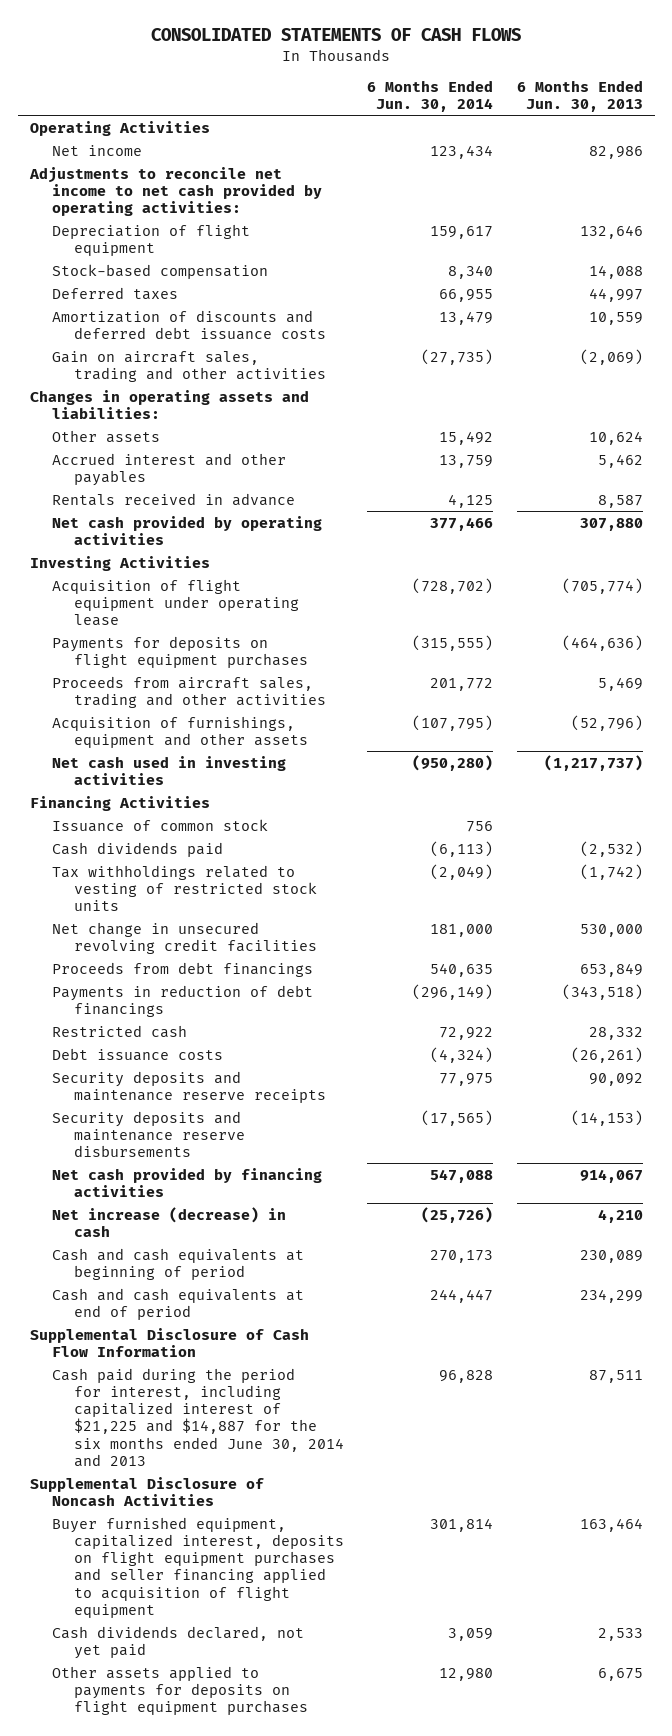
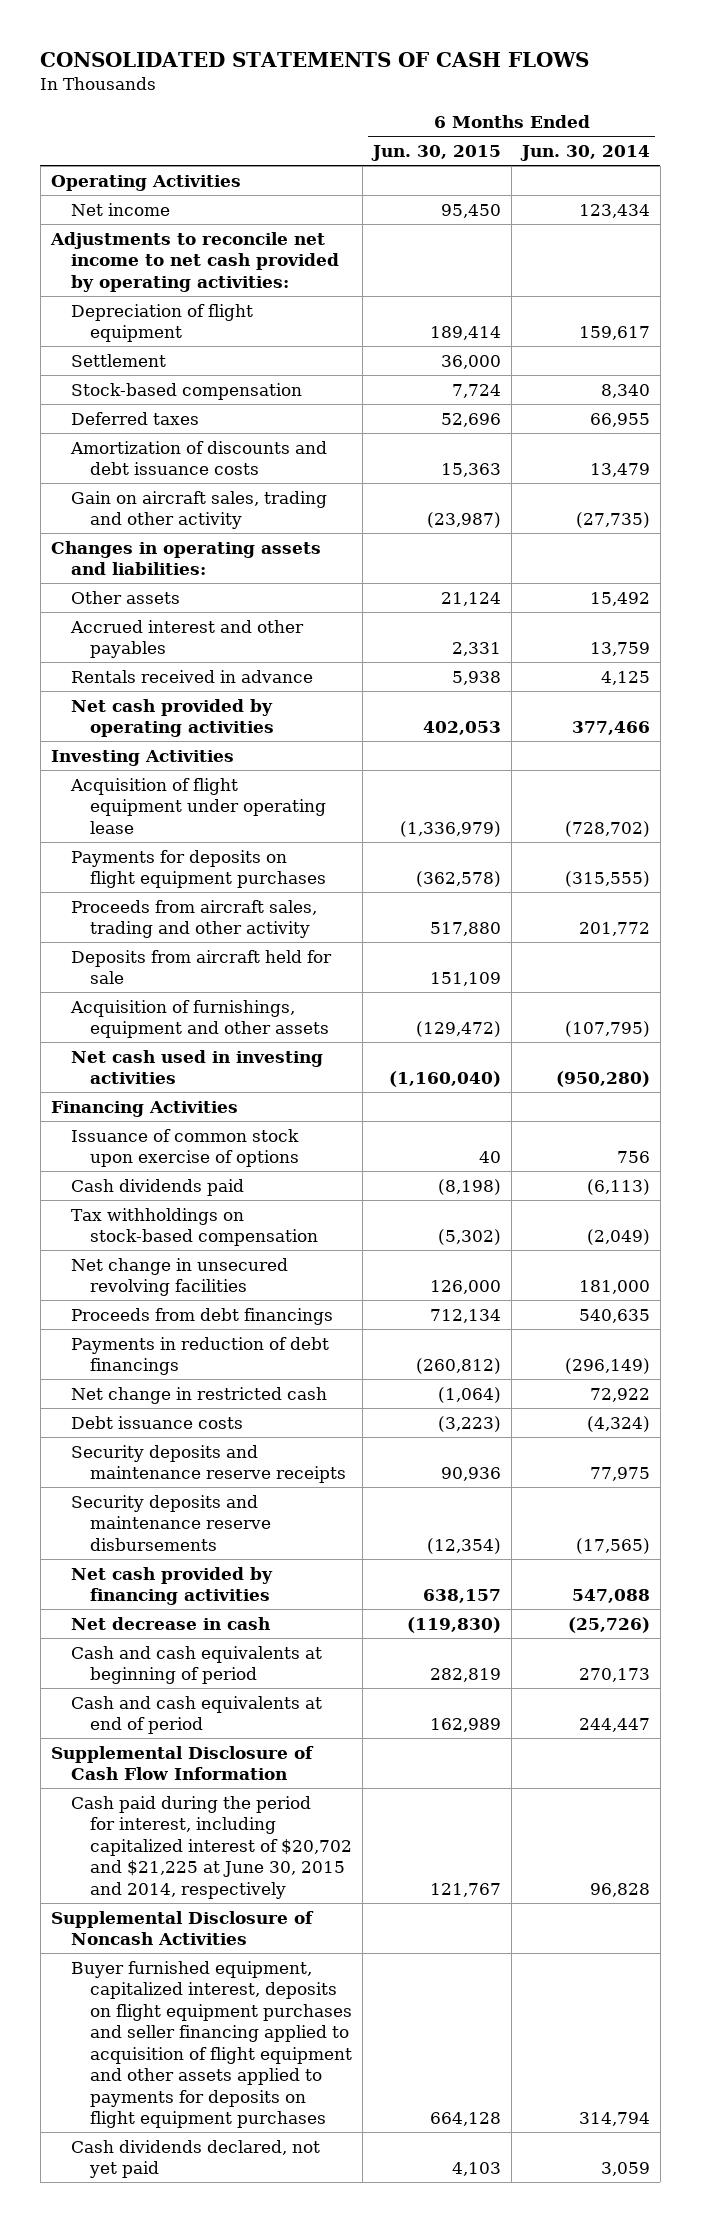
- | 6 Months Ended Jun. 30, 2014 | 6 Months Ended Jun. 30, 2013
+ | 6 Months Ended Jun. 30, 2015 | 6 Months Ended Jun. 30, 2014
+ Settlement | 36,000 |
- Amortization of discounts and deferred debt issuance costs | 13,479 | 10,559
- Gain on aircraft sales, trading and other activities | (27,735) | (2,069)
+ Amortization of discounts and debt issuance costs | 15,363 | 13,479
+ Gain on aircraft sales, trading and other activity | (23,987) | (27,735)
- Proceeds from aircraft sales, trading and other activities | 201,772 | 5,469
+ Proceeds from aircraft sales, trading and other activity | 517,880 | 201,772
+ Deposits from aircraft held for sale | 151,109 |
- Issuance of common stock | 756 |
+ Issuance of common stock upon exercise of options | 40 | 756
- Tax withholdings related to vesting of restricted stock units | (2,049) | (1,742)
- Net change in unsecured revolving credit facilities | 181,000 | 530,000
+ Tax withholdings on stock-based compensation | (5,302) | (2,049)
+ Net change in unsecured revolving facilities | 126,000 | 181,000
- Restricted cash | 72,922 | 28,332
+ Net change in restricted cash | (1,064) | 72,922
- Net increase (decrease) in cash | (25,726) | 4,210
+ Net decrease in cash | (119,830) | (25,726)
- Cash paid during the period for interest, including capitalized interest of $21,225 and $14,887 for the six months ended June 30, 2014 and 2013 | 96,828 | 87,511
+ Cash paid during the period for interest, including capitalized interest of $20,702 and $21,225 at June 30, 2015 and 2014, respectively | 121,767 | 96,828
- Buyer furnished equipment, capitalized interest, deposits on flight equipment purchases and seller financing applied to acquisition of flight equipment | 301,814 | 163,464
+ Buyer furnished equipment, capitalized interest, deposits on flight equipment purchases and seller financing applied to acquisition of flight equipment and other assets applied to payments for deposits on flight equipment purchases | 664,128 | 314,794
- Other assets applied to payments for deposits on flight equipment purchases | 12,980 | 6,675

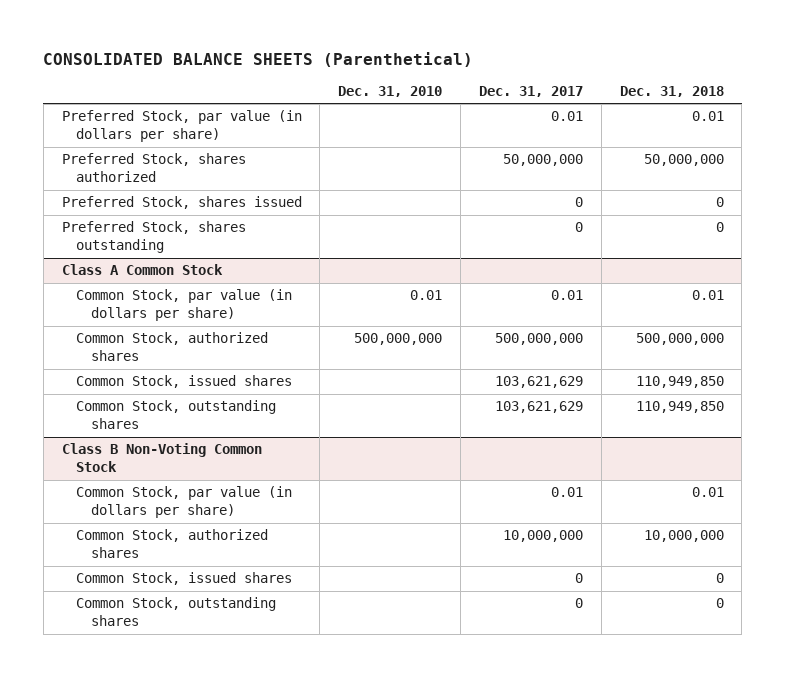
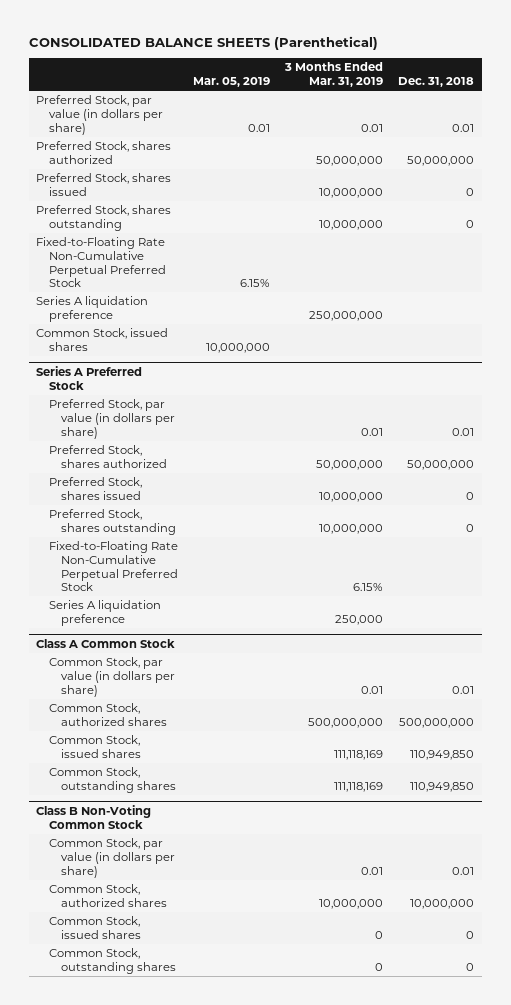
- | Dec. 31, 2010 | Dec. 31, 2017 | Dec. 31, 2018
+ | Mar. 05, 2019 | 3 Months Ended Mar. 31, 2019 | Dec. 31, 2018
+ Fixed-to-Floating Rate Non-Cumulative Perpetual Preferred Stock | 6.15% | |
+ Series A liquidation preference | | 250,000,000 |
+ Common Stock, issued shares | 10,000,000 | |
+ Series A Preferred Stock
+ Preferred Stock, par value (in dollars per share) | | 0.01 | 0.01
+ Preferred Stock, shares authorized | | 50,000,000 | 50,000,000
+ Preferred Stock, shares issued | | 10,000,000 | 0
+ Preferred Stock, shares outstanding | | 10,000,000 | 0
+ Fixed-to-Floating Rate Non-Cumulative Perpetual Preferred Stock | | 6.15% |
+ Series A liquidation preference | | 250,000 |

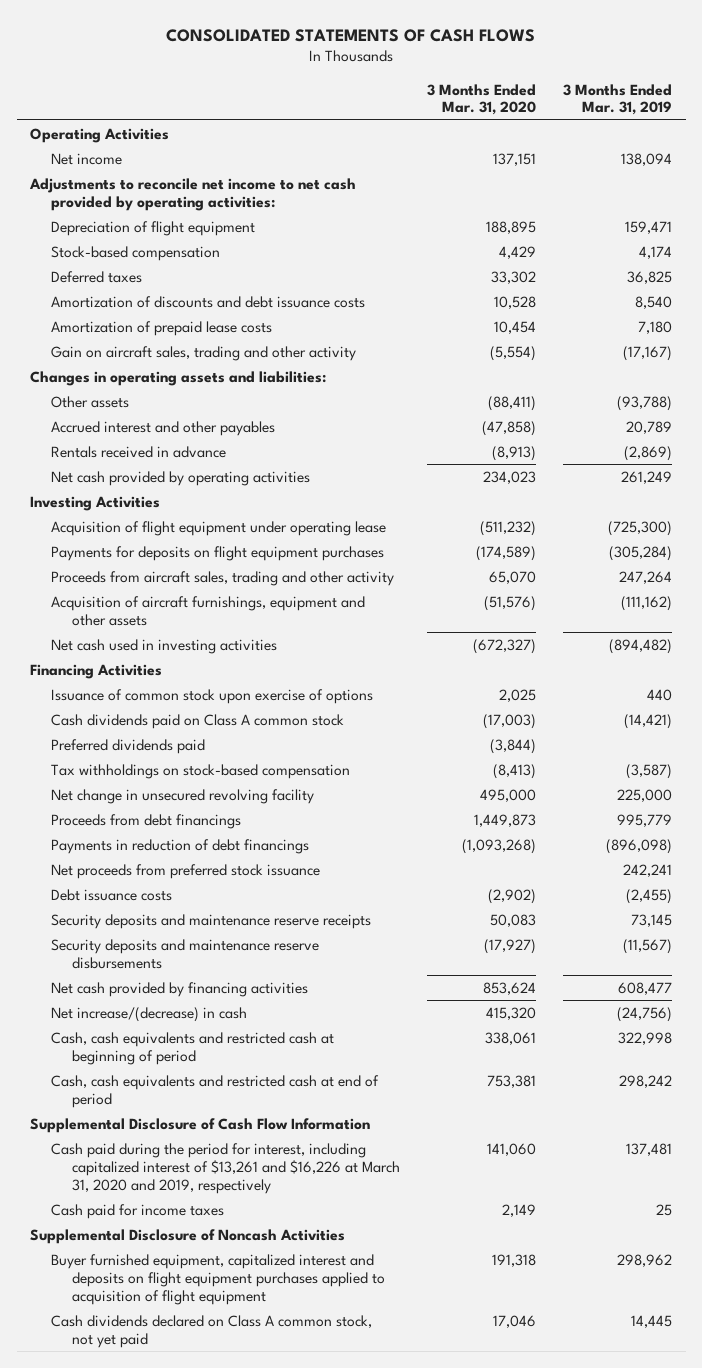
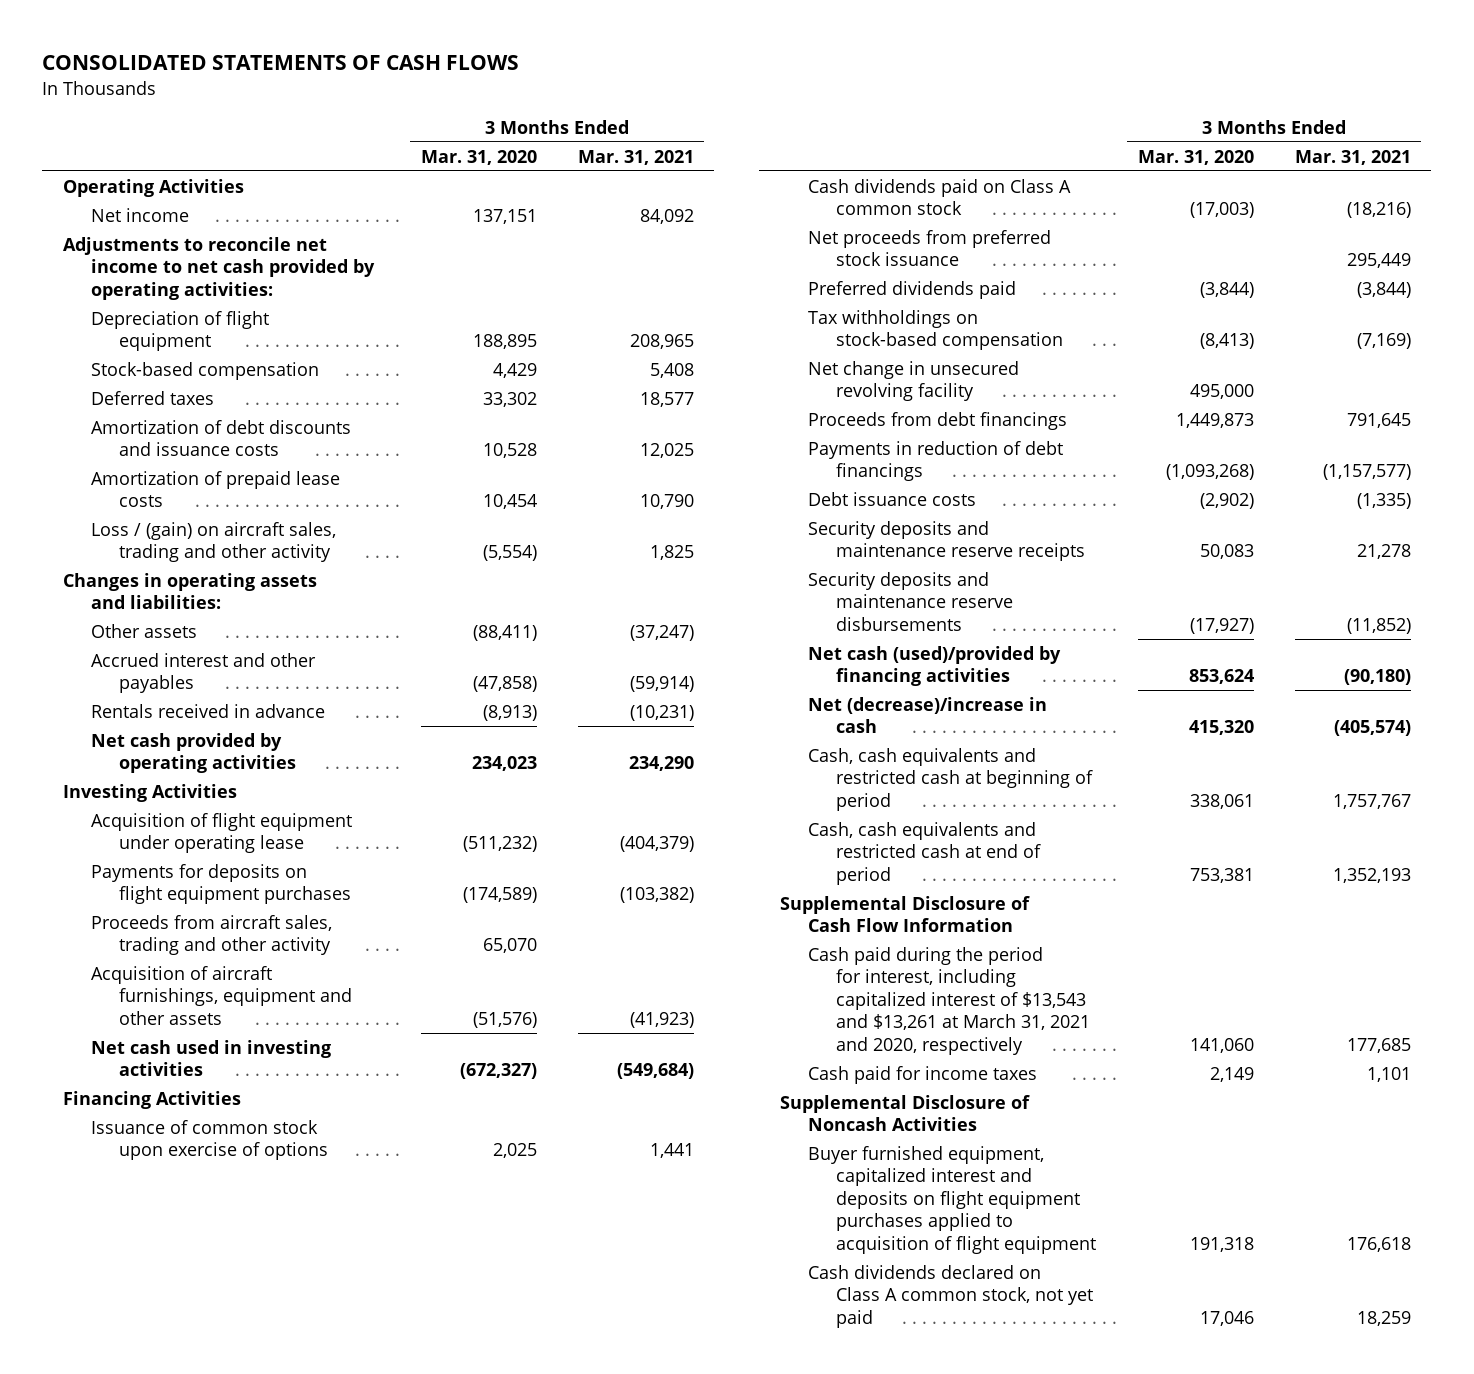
- | 3 Months Ended Mar. 31, 2020 | 3 Months Ended Mar. 31, 2019
+ | 3 Months Ended Mar. 31, 2020 | 3 Months Ended Mar. 31, 2021
- Amortization of discounts and debt issuance costs | 10,528 | 8,540
+ Amortization of debt discounts and issuance costs | 10,528 | 12,025
- Gain on aircraft sales, trading and other activity | (5,554) | (17,167)
+ Loss / (gain) on aircraft sales, trading and other activity | (5,554) | 1,825
moved up: Net proceeds from preferred stock issuance | | 295,449
- Net cash provided by financing activities | 853,624 | 608,477
- Net increase/(decrease) in cash | 415,320 | (24,756)
+ Net cash (used)/provided by financing activities | 853,624 | (90,180)
+ Net (decrease)/increase in cash | 415,320 | (405,574)
- Cash paid during the period for interest, including capitalized interest of $13,261 and $16,226 at March 31, 2020 and 2019, respectively | 141,060 | 137,481
+ Cash paid during the period for interest, including capitalized interest of $13,543 and $13,261 at March 31, 2021 and 2020, respectively | 141,060 | 177,685

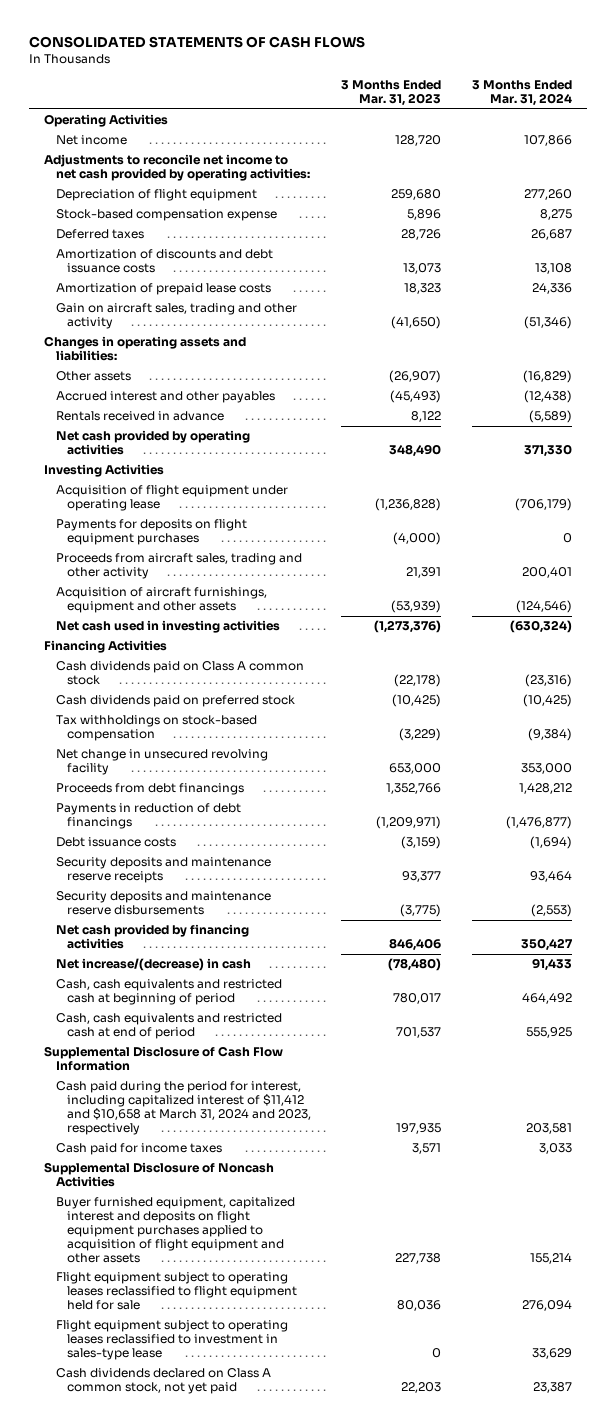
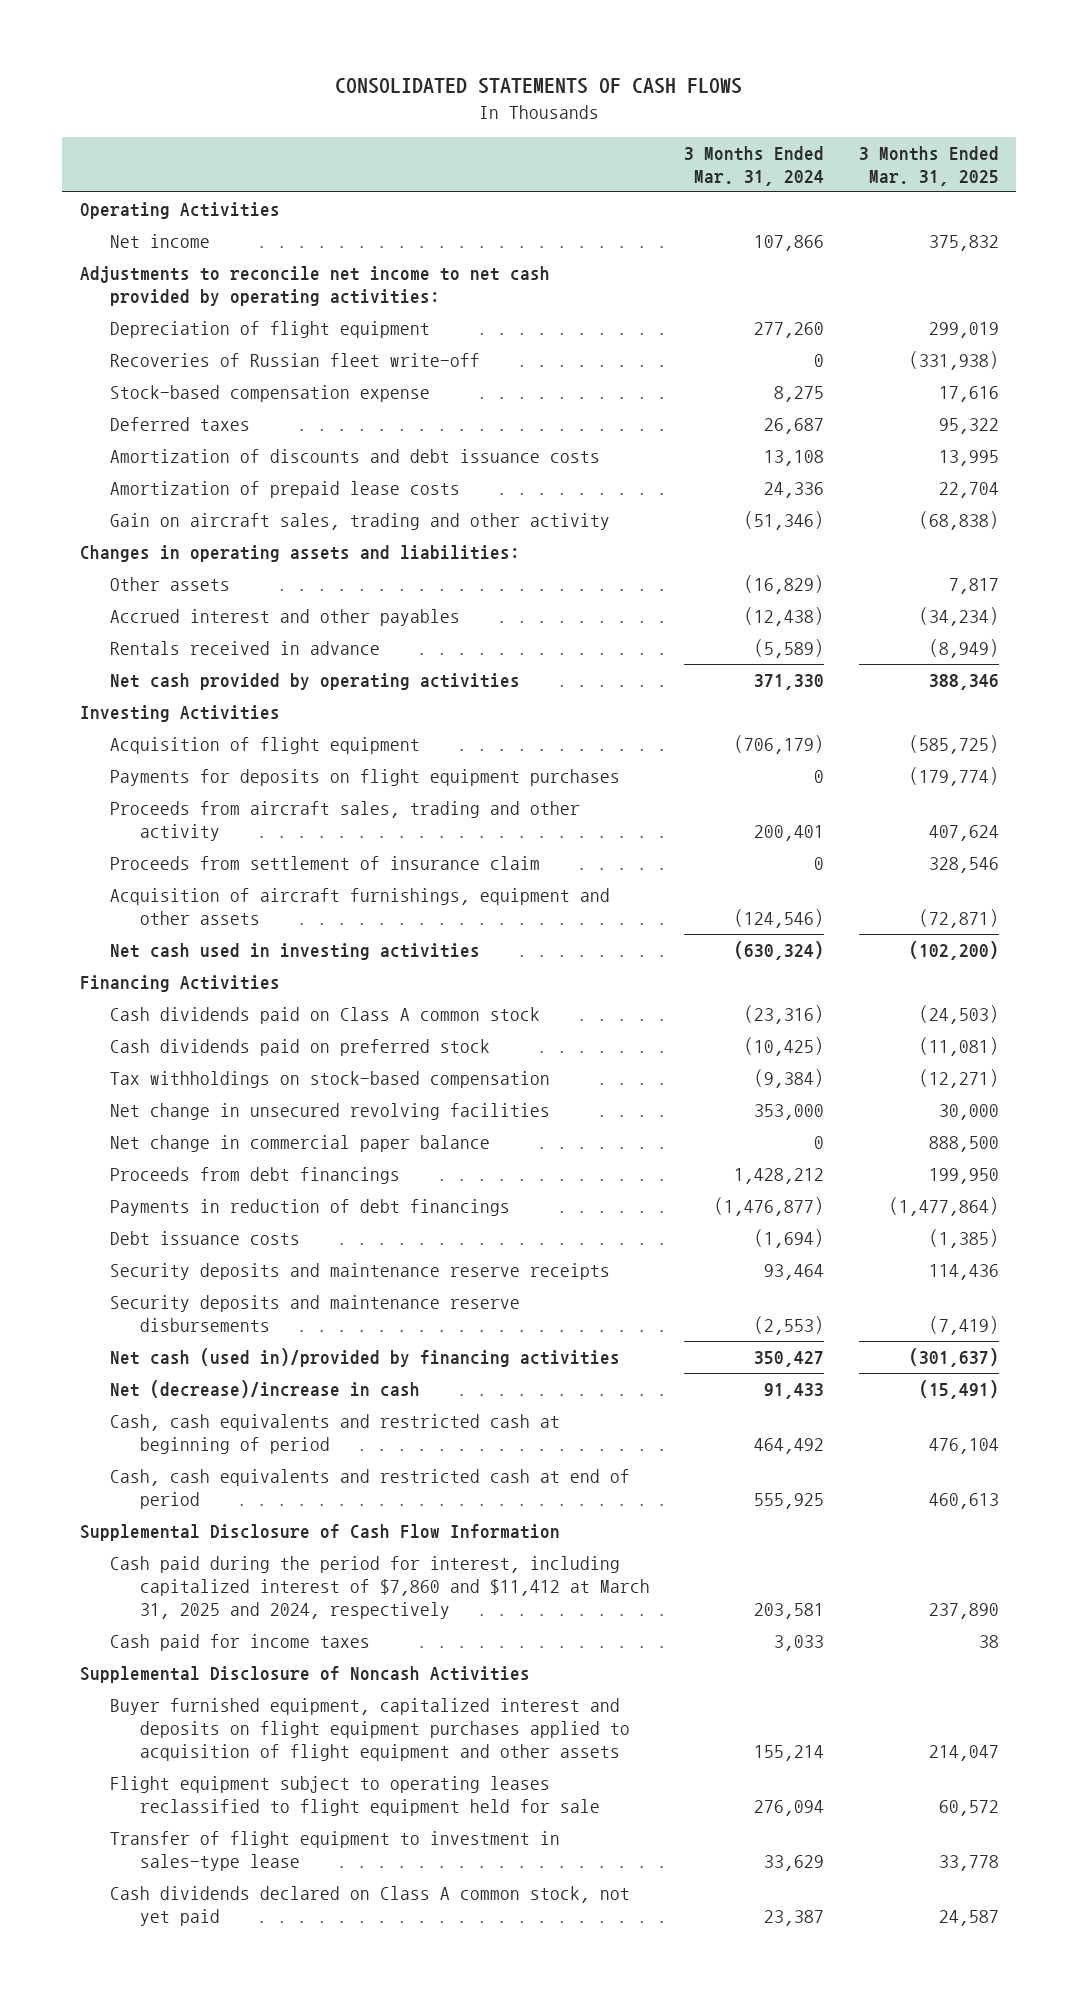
- | 3 Months Ended Mar. 31, 2023 | 3 Months Ended Mar. 31, 2024
+ | 3 Months Ended Mar. 31, 2024 | 3 Months Ended Mar. 31, 2025
+ Recoveries of Russian fleet write-off | 0 | (331,938)
- Acquisition of flight equipment under operating lease | (1,236,828) | (706,179)
+ Acquisition of flight equipment | (706,179) | (585,725)
+ Proceeds from settlement of insurance claim | 0 | 328,546
- Net change in unsecured revolving facility | 653,000 | 353,000
+ Net change in unsecured revolving facilities | 353,000 | 30,000
+ Net change in commercial paper balance | 0 | 888,500
- Net cash provided by financing activities | 846,406 | 350,427
- Net increase/(decrease) in cash | (78,480) | 91,433
+ Net cash (used in)/provided by financing activities | 350,427 | (301,637)
+ Net (decrease)/increase in cash | 91,433 | (15,491)
- Cash paid during the period for interest, including capitalized interest of $11,412 and $10,658 at March 31, 2024 and 2023, respectively | 197,935 | 203,581
+ Cash paid during the period for interest, including capitalized interest of $7,860 and $11,412 at March 31, 2025 and 2024, respectively | 203,581 | 237,890
- Flight equipment subject to operating leases reclassified to investment in sales-type lease | 0 | 33,629
+ Transfer of flight equipment to investment in sales-type lease | 33,629 | 33,778

